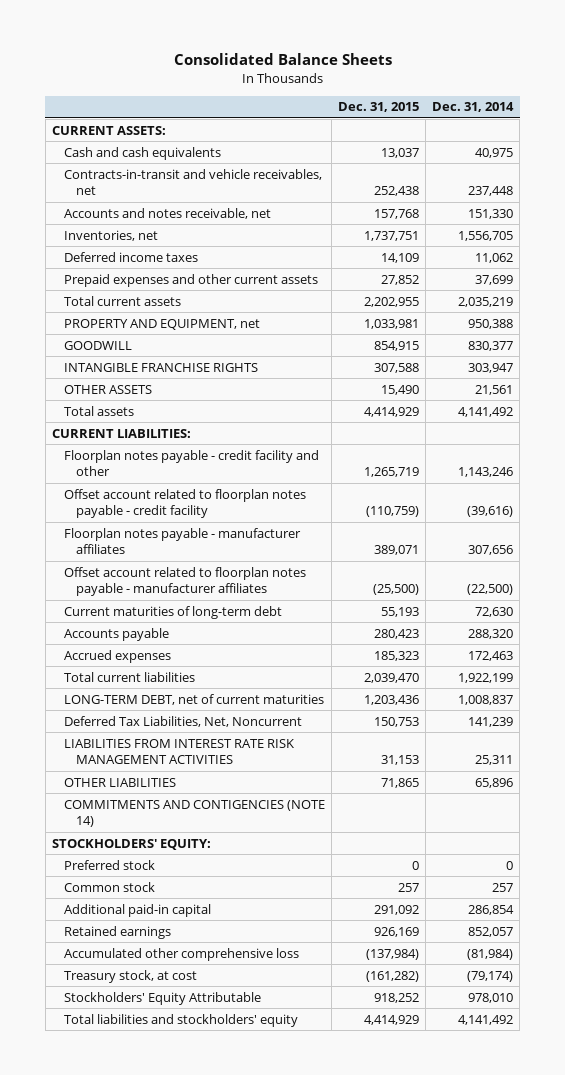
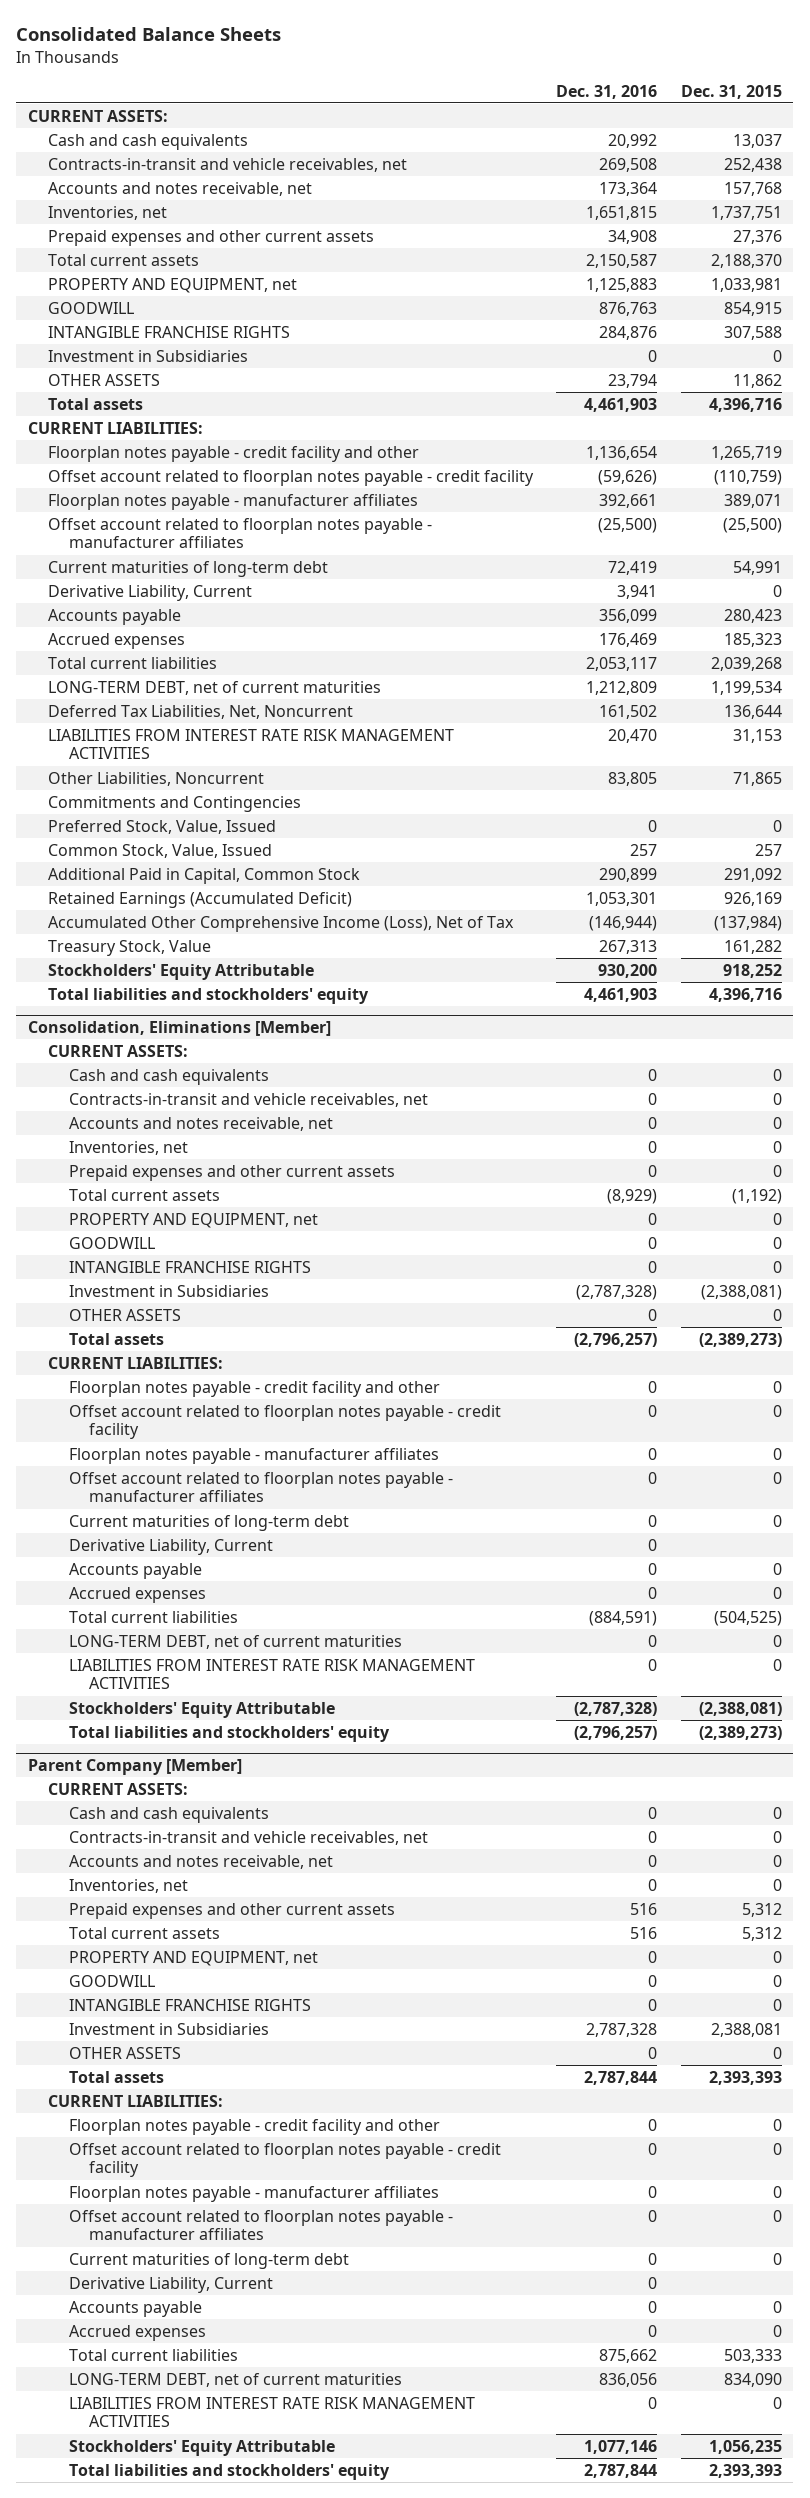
- | Dec. 31, 2015 | Dec. 31, 2014
+ | Dec. 31, 2016 | Dec. 31, 2015
- Deferred income taxes | 14,109 | 11,062
- Prepaid expenses and other current assets | 27,852 | 37,699
- Total current assets | 2,202,955 | 2,035,219
+ Prepaid expenses and other current assets | 34,908 | 27,376
+ Total current assets | 2,150,587 | 2,188,370
- OTHER ASSETS | 15,490 | 21,561
- Total assets | 4,414,929 | 4,141,492
+ Investment in Subsidiaries | 0 | 0
+ OTHER ASSETS | 23,794 | 11,862
+ Total assets | 4,461,903 | 4,396,716
- Current maturities of long-term debt | 55,193 | 72,630
+ Current maturities of long-term debt | 72,419 | 54,991
+ Derivative Liability, Current | 3,941 | 0
- Total current liabilities | 2,039,470 | 1,922,199
- LONG-TERM DEBT, net of current maturities | 1,203,436 | 1,008,837
- Deferred Tax Liabilities, Net, Noncurrent | 150,753 | 141,239
+ Total current liabilities | 2,053,117 | 2,039,268
+ LONG-TERM DEBT, net of current maturities | 1,212,809 | 1,199,534
+ Deferred Tax Liabilities, Net, Noncurrent | 161,502 | 136,644
- OTHER LIABILITIES | 71,865 | 65,896
- COMMITMENTS AND CONTIGENCIES (NOTE 14)
- STOCKHOLDERS' EQUITY:
- Preferred stock | 0 | 0
- Common stock | 257 | 257
- Additional paid-in capital | 291,092 | 286,854
- Retained earnings | 926,169 | 852,057
- Accumulated other comprehensive loss | (137,984) | (81,984)
- Treasury stock, at cost | (161,282) | (79,174)
+ Other Liabilities, Noncurrent | 83,805 | 71,865
+ Commitments and Contingencies
+ Preferred Stock, Value, Issued | 0 | 0
+ Common Stock, Value, Issued | 257 | 257
+ Additional Paid in Capital, Common Stock | 290,899 | 291,092
+ Retained Earnings (Accumulated Deficit) | 1,053,301 | 926,169
+ Accumulated Other Comprehensive Income (Loss), Net of Tax | (146,944) | (137,984)
+ Treasury Stock, Value | 267,313 | 161,282
- Total liabilities and stockholders' equity | 4,414,929 | 4,141,492
+ Total liabilities and stockholders' equity | 4,461,903 | 4,396,716
+ Consolidation, Eliminations [Member]
+ CURRENT ASSETS:
+ Cash and cash equivalents | 0 | 0
+ Contracts-in-transit and vehicle receivables, net | 0 | 0
+ Accounts and notes receivable, net | 0 | 0
+ Inventories, net | 0 | 0
+ Prepaid expenses and other current assets | 0 | 0
+ Total current assets | (8,929) | (1,192)
+ PROPERTY AND EQUIPMENT, net | 0 | 0
+ GOODWILL | 0 | 0
+ INTANGIBLE FRANCHISE RIGHTS | 0 | 0
+ Investment in Subsidiaries | (2,787,328) | (2,388,081)
+ OTHER ASSETS | 0 | 0
+ Total assets | (2,796,257) | (2,389,273)
+ CURRENT LIABILITIES:
+ Floorplan notes payable - credit facility and other | 0 | 0
+ Offset account related to floorplan notes payable - credit facility | 0 | 0
+ Floorplan notes payable - manufacturer affiliates | 0 | 0
+ Offset account related to floorplan notes payable - manufacturer affiliates | 0 | 0
+ Current maturities of long-term debt | 0 | 0
+ Derivative Liability, Current | 0 |
+ Accounts payable | 0 | 0
+ Accrued expenses | 0 | 0
+ Total current liabilities | (884,591) | (504,525)
+ LONG-TERM DEBT, net of current maturities | 0 | 0
+ LIABILITIES FROM INTEREST RATE RISK MANAGEMENT ACTIVITIES | 0 | 0
+ Stockholders' Equity Attributable | (2,787,328) | (2,388,081)
+ Total liabilities and stockholders' equity | (2,796,257) | (2,389,273)
+ Parent Company [Member]
+ CURRENT ASSETS:
+ Cash and cash equivalents | 0 | 0
+ Contracts-in-transit and vehicle receivables, net | 0 | 0
+ Accounts and notes receivable, net | 0 | 0
+ Inventories, net | 0 | 0
+ Prepaid expenses and other current assets | 516 | 5,312
+ Total current assets | 516 | 5,312
+ PROPERTY AND EQUIPMENT, net | 0 | 0
+ GOODWILL | 0 | 0
+ INTANGIBLE FRANCHISE RIGHTS | 0 | 0
+ Investment in Subsidiaries | 2,787,328 | 2,388,081
+ OTHER ASSETS | 0 | 0
+ Total assets | 2,787,844 | 2,393,393
+ CURRENT LIABILITIES:
+ Floorplan notes payable - credit facility and other | 0 | 0
+ Offset account related to floorplan notes payable - credit facility | 0 | 0
+ Floorplan notes payable - manufacturer affiliates | 0 | 0
+ Offset account related to floorplan notes payable - manufacturer affiliates | 0 | 0
+ Current maturities of long-term debt | 0 | 0
+ Derivative Liability, Current | 0 |
+ Accounts payable | 0 | 0
+ Accrued expenses | 0 | 0
+ Total current liabilities | 875,662 | 503,333
+ LONG-TERM DEBT, net of current maturities | 836,056 | 834,090
+ LIABILITIES FROM INTEREST RATE RISK MANAGEMENT ACTIVITIES | 0 | 0
+ Stockholders' Equity Attributable | 1,077,146 | 1,056,235
+ Total liabilities and stockholders' equity | 2,787,844 | 2,393,393

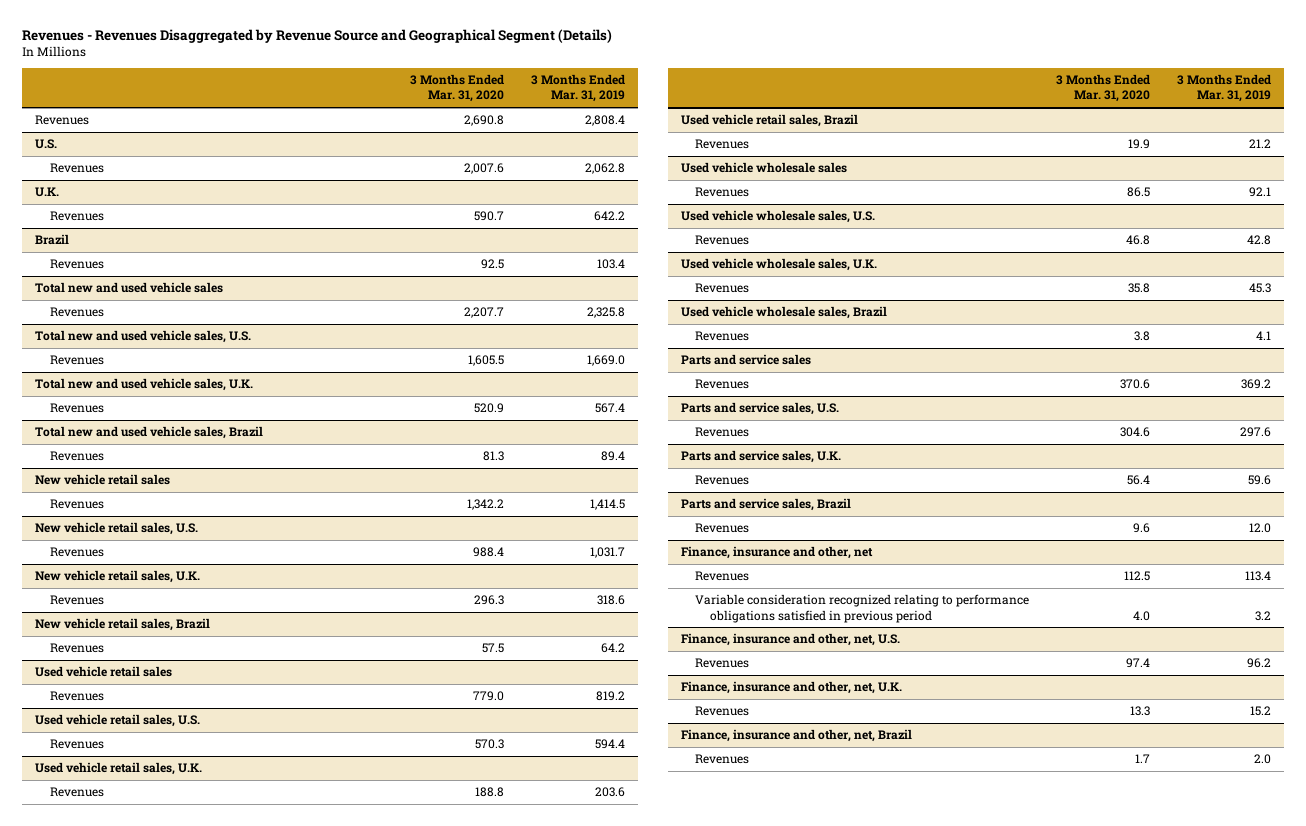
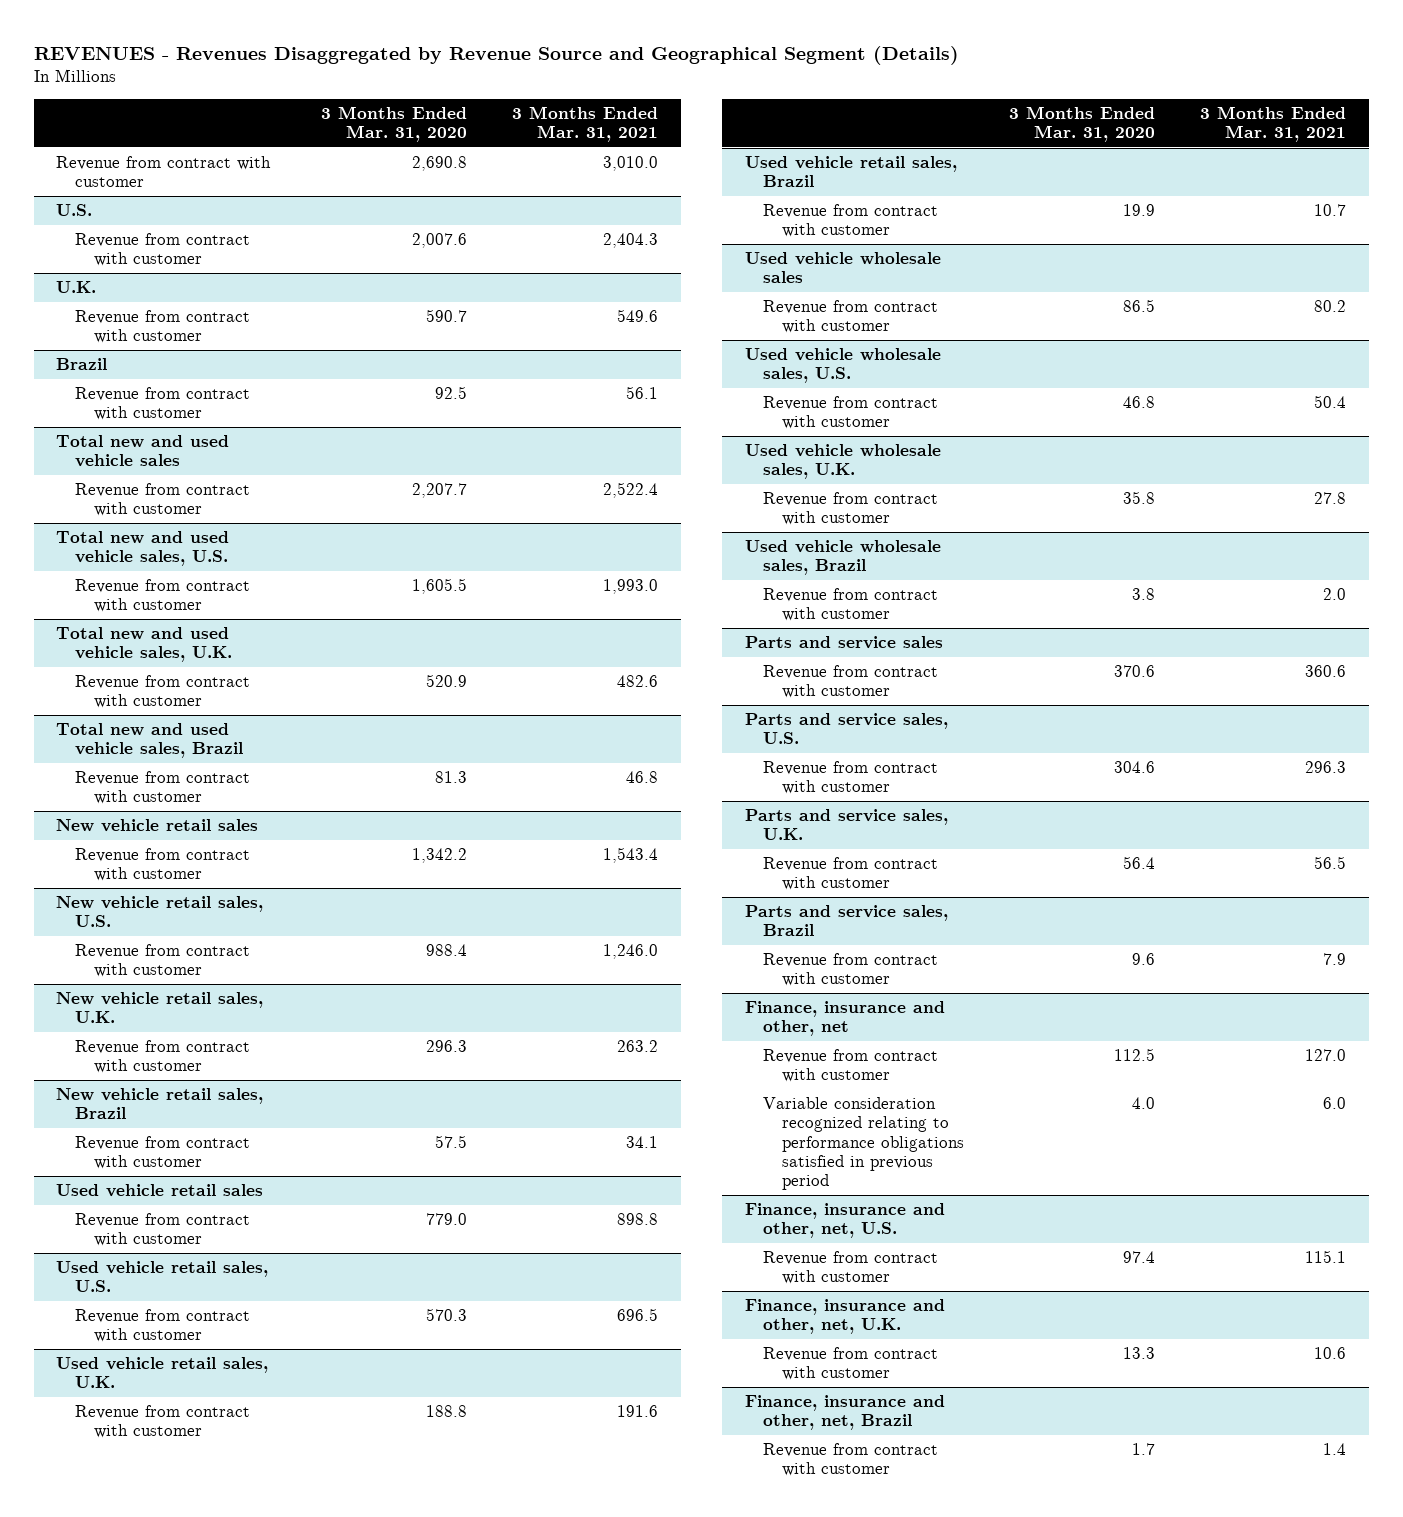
- Revenues - Revenues Disaggregated by Revenue Source and Geographical Segment (Details)
+ REVENUES - Revenues Disaggregated by Revenue Source and Geographical Segment (Details)
- | 3 Months Ended Mar. 31, 2020 | 3 Months Ended Mar. 31, 2019
+ | 3 Months Ended Mar. 31, 2020 | 3 Months Ended Mar. 31, 2021
- Revenues | 2,690.8 | 2,808.4
+ Revenue from contract with customer | 2,690.8 | 3,010.0
@ U.S.
- Revenues | 2,007.6 | 2,062.8
+ Revenue from contract with customer | 2,007.6 | 2,404.3
@ U.K.
- Revenues | 590.7 | 642.2
+ Revenue from contract with customer | 590.7 | 549.6
@ Brazil
- Revenues | 92.5 | 103.4
+ Revenue from contract with customer | 92.5 | 56.1
@ Total new and used vehicle sales
- Revenues | 2,207.7 | 2,325.8
+ Revenue from contract with customer | 2,207.7 | 2,522.4
@ Total new and used vehicle sales, U.S.
- Revenues | 1,605.5 | 1,669.0
+ Revenue from contract with customer | 1,605.5 | 1,993.0
@ Total new and used vehicle sales, U.K.
- Revenues | 520.9 | 567.4
+ Revenue from contract with customer | 520.9 | 482.6
@ Total new and used vehicle sales, Brazil
- Revenues | 81.3 | 89.4
+ Revenue from contract with customer | 81.3 | 46.8
@ New vehicle retail sales
- Revenues | 1,342.2 | 1,414.5
+ Revenue from contract with customer | 1,342.2 | 1,543.4
@ New vehicle retail sales, U.S.
- Revenues | 988.4 | 1,031.7
+ Revenue from contract with customer | 988.4 | 1,246.0
@ New vehicle retail sales, U.K.
- Revenues | 296.3 | 318.6
+ Revenue from contract with customer | 296.3 | 263.2
@ New vehicle retail sales, Brazil
- Revenues | 57.5 | 64.2
+ Revenue from contract with customer | 57.5 | 34.1
@ Used vehicle retail sales
- Revenues | 779.0 | 819.2
+ Revenue from contract with customer | 779.0 | 898.8
@ Used vehicle retail sales, U.S.
- Revenues | 570.3 | 594.4
+ Revenue from contract with customer | 570.3 | 696.5
@ Used vehicle retail sales, U.K.
- Revenues | 188.8 | 203.6
+ Revenue from contract with customer | 188.8 | 191.6
@ Used vehicle retail sales, Brazil
- Revenues | 19.9 | 21.2
+ Revenue from contract with customer | 19.9 | 10.7
@ Used vehicle wholesale sales
- Revenues | 86.5 | 92.1
+ Revenue from contract with customer | 86.5 | 80.2
@ Used vehicle wholesale sales, U.S.
- Revenues | 46.8 | 42.8
+ Revenue from contract with customer | 46.8 | 50.4
@ Used vehicle wholesale sales, U.K.
- Revenues | 35.8 | 45.3
+ Revenue from contract with customer | 35.8 | 27.8
@ Used vehicle wholesale sales, Brazil
- Revenues | 3.8 | 4.1
+ Revenue from contract with customer | 3.8 | 2.0
@ Parts and service sales
- Revenues | 370.6 | 369.2
+ Revenue from contract with customer | 370.6 | 360.6
@ Parts and service sales, U.S.
- Revenues | 304.6 | 297.6
+ Revenue from contract with customer | 304.6 | 296.3
@ Parts and service sales, U.K.
- Revenues | 56.4 | 59.6
+ Revenue from contract with customer | 56.4 | 56.5
@ Parts and service sales, Brazil
- Revenues | 9.6 | 12.0
+ Revenue from contract with customer | 9.6 | 7.9
@ Finance, insurance and other, net
- Revenues | 112.5 | 113.4
+ Revenue from contract with customer | 112.5 | 127.0
@ Finance, insurance and other, net, U.S.
- Revenues | 97.4 | 96.2
+ Revenue from contract with customer | 97.4 | 115.1
@ Finance, insurance and other, net, U.K.
- Revenues | 13.3 | 15.2
+ Revenue from contract with customer | 13.3 | 10.6
@ Finance, insurance and other, net, Brazil
- Revenues | 1.7 | 2.0
+ Revenue from contract with customer | 1.7 | 1.4

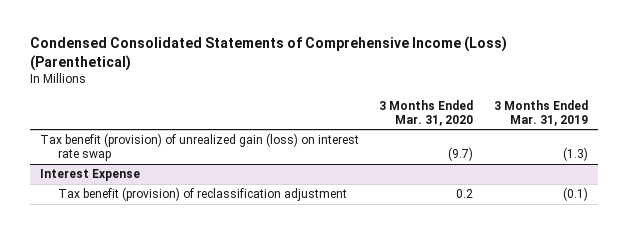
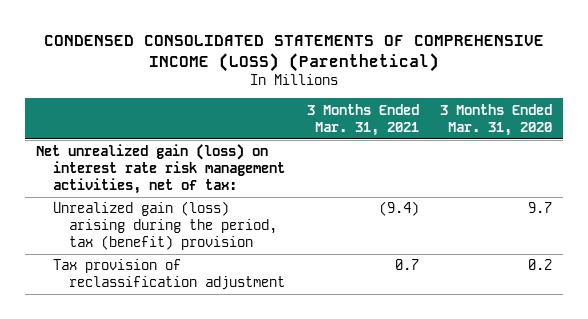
- Condensed Consolidated Statements of Comprehensive Income (Loss) (Parenthetical)
+ CONDENSED CONSOLIDATED STATEMENTS OF COMPREHENSIVE INCOME (LOSS) (Parenthetical)
- | 3 Months Ended Mar. 31, 2020 | 3 Months Ended Mar. 31, 2019
+ | 3 Months Ended Mar. 31, 2021 | 3 Months Ended Mar. 31, 2020
- Tax benefit (provision) of unrealized gain (loss) on interest rate swap | (9.7) | (1.3)
- Interest Expense
- Tax benefit (provision) of reclassification adjustment | 0.2 | (0.1)
+ Net unrealized gain (loss) on interest rate risk management activities, net of tax:
+ Unrealized gain (loss) arising during the period, tax (benefit) provision | (9.4) | 9.7
+ Tax provision of reclassification adjustment | 0.7 | 0.2

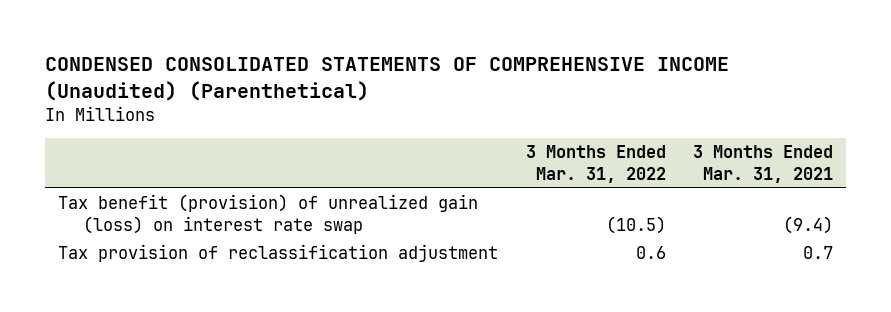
- CONDENSED CONSOLIDATED STATEMENTS OF COMPREHENSIVE INCOME (LOSS) (Parenthetical)
+ CONDENSED CONSOLIDATED STATEMENTS OF COMPREHENSIVE INCOME (Unaudited) (Parenthetical)
- | 3 Months Ended Mar. 31, 2021 | 3 Months Ended Mar. 31, 2020
+ | 3 Months Ended Mar. 31, 2022 | 3 Months Ended Mar. 31, 2021
- Net unrealized gain (loss) on interest rate risk management activities, net of tax:
- Unrealized gain (loss) arising during the period, tax (benefit) provision | (9.4) | 9.7
+ Tax benefit (provision) of unrealized gain (loss) on interest rate swap | (10.5) | (9.4)

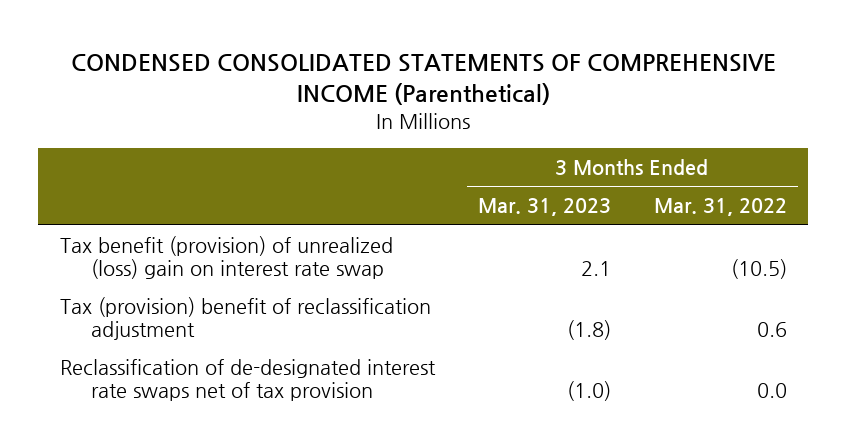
- CONDENSED CONSOLIDATED STATEMENTS OF COMPREHENSIVE INCOME (Unaudited) (Parenthetical)
+ CONDENSED CONSOLIDATED STATEMENTS OF COMPREHENSIVE INCOME (Parenthetical)
- | 3 Months Ended Mar. 31, 2022 | 3 Months Ended Mar. 31, 2021
+ | 3 Months Ended Mar. 31, 2023 | 3 Months Ended Mar. 31, 2022
- Tax benefit (provision) of unrealized gain (loss) on interest rate swap | (10.5) | (9.4)
- Tax provision of reclassification adjustment | 0.6 | 0.7
+ Tax benefit (provision) of unrealized (loss) gain on interest rate swap | 2.1 | (10.5)
+ Tax (provision) benefit of reclassification adjustment | (1.8) | 0.6
+ Reclassification of de-designated interest rate swaps net of tax provision | (1.0) | 0.0

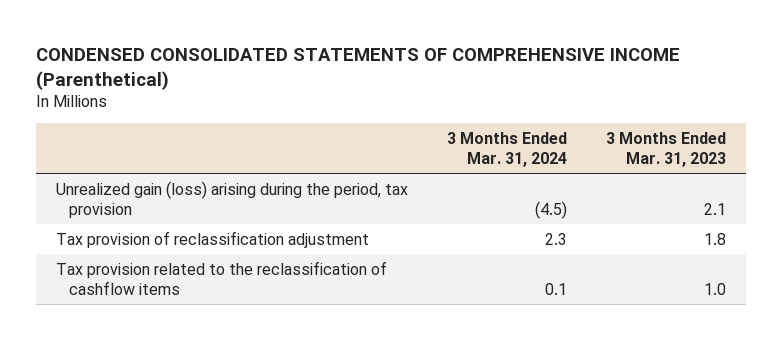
- | 3 Months Ended Mar. 31, 2023 | 3 Months Ended Mar. 31, 2022
+ | 3 Months Ended Mar. 31, 2024 | 3 Months Ended Mar. 31, 2023
- Tax benefit (provision) of unrealized (loss) gain on interest rate swap | 2.1 | (10.5)
- Tax (provision) benefit of reclassification adjustment | (1.8) | 0.6
- Reclassification of de-designated interest rate swaps net of tax provision | (1.0) | 0.0
+ Unrealized gain (loss) arising during the period, tax provision | (4.5) | 2.1
+ Tax provision of reclassification adjustment | 2.3 | 1.8
+ Tax provision related to the reclassification of cashflow items | 0.1 | 1.0

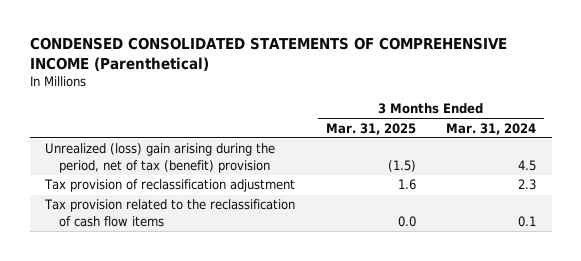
- | 3 Months Ended Mar. 31, 2024 | 3 Months Ended Mar. 31, 2023
+ | 3 Months Ended Mar. 31, 2025 | 3 Months Ended Mar. 31, 2024
- Unrealized gain (loss) arising during the period, tax provision | (4.5) | 2.1
+ Unrealized (loss) gain arising during the period, net of tax (benefit) provision | (1.5) | 4.5
- Tax provision related to the reclassification of cashflow items | 0.1 | 1.0
+ Tax provision related to the reclassification of cash flow items | 0.0 | 0.1

